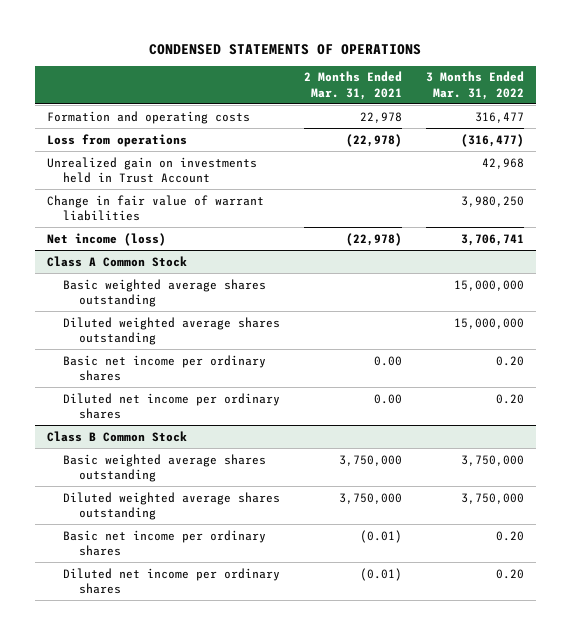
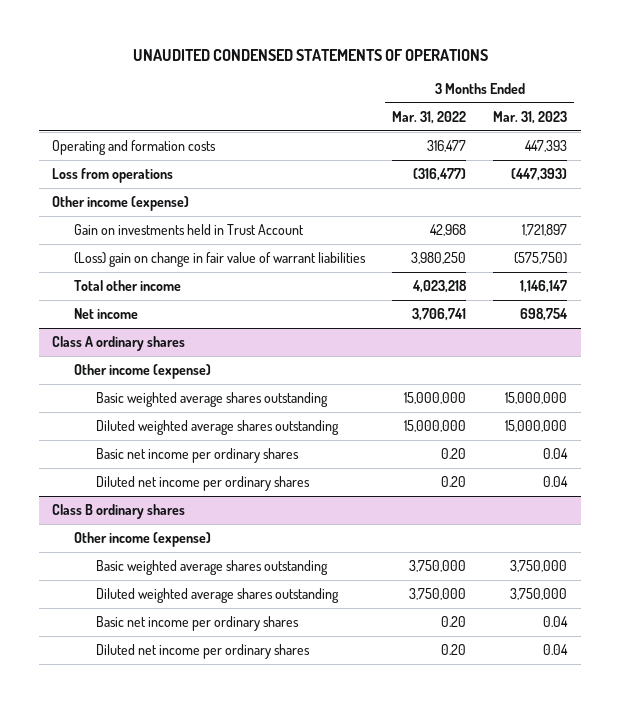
- CONDENSED STATEMENTS OF OPERATIONS
+ UNAUDITED CONDENSED STATEMENTS OF OPERATIONS
- | 2 Months Ended Mar. 31, 2021 | 3 Months Ended Mar. 31, 2022
+ | 3 Months Ended Mar. 31, 2022 | 3 Months Ended Mar. 31, 2023
- Formation and operating costs | 22,978 | 316,477
+ Operating and formation costs | 316,477 | 447,393
- Unrealized gain on investments held in Trust Account | | 42,968
- Change in fair value of warrant liabilities | | 3,980,250
- Net income (loss) | (22,978) | 3,706,741
- Class A Common Stock
+ Other income (expense)
+ Gain on investments held in Trust Account | 42,968 | 1,721,897
+ (Loss) gain on change in fair value of warrant liabilities | 3,980,250 | (575,750)
+ Total other income | 4,023,218 | 1,146,147
+ Net income | 3,706,741 | 698,754
+ Class A ordinary shares
+ Other income (expense)
- Class B Common Stock
+ Class B ordinary shares
+ Other income (expense)

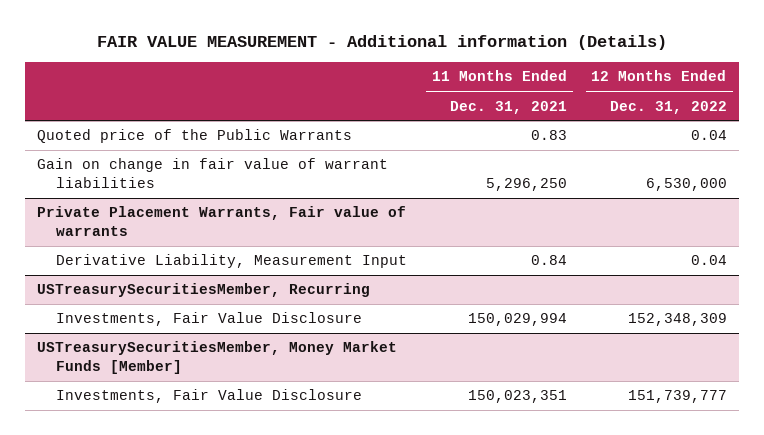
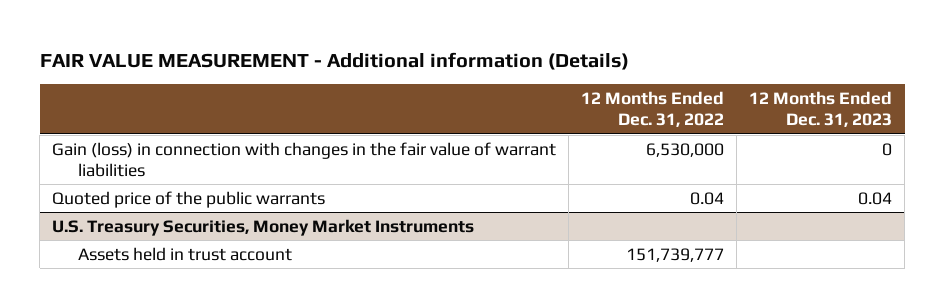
- | 11 Months Ended Dec. 31, 2021 | 12 Months Ended Dec. 31, 2022
+ | 12 Months Ended Dec. 31, 2022 | 12 Months Ended Dec. 31, 2023
- Quoted price of the Public Warrants | 0.83 | 0.04
- Gain on change in fair value of warrant liabilities | 5,296,250 | 6,530,000
- Private Placement Warrants, Fair value of warrants
- Derivative Liability, Measurement Input | 0.84 | 0.04
- USTreasurySecuritiesMember, Recurring
- Investments, Fair Value Disclosure | 150,029,994 | 152,348,309
- USTreasurySecuritiesMember, Money Market Funds [Member]
- Investments, Fair Value Disclosure | 150,023,351 | 151,739,777
+ Gain (loss) in connection with changes in the fair value of warrant liabilities | 6,530,000 | 0
+ Quoted price of the public warrants | 0.04 | 0.04
+ U.S. Treasury Securities, Money Market Instruments
+ Assets held in trust account | 151,739,777 |

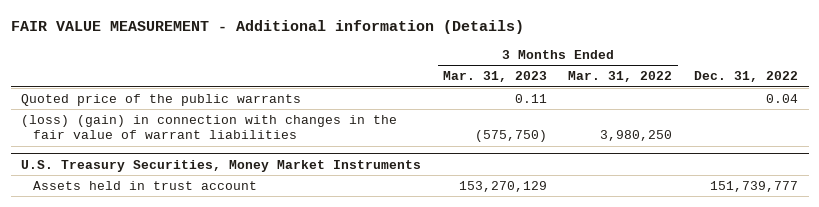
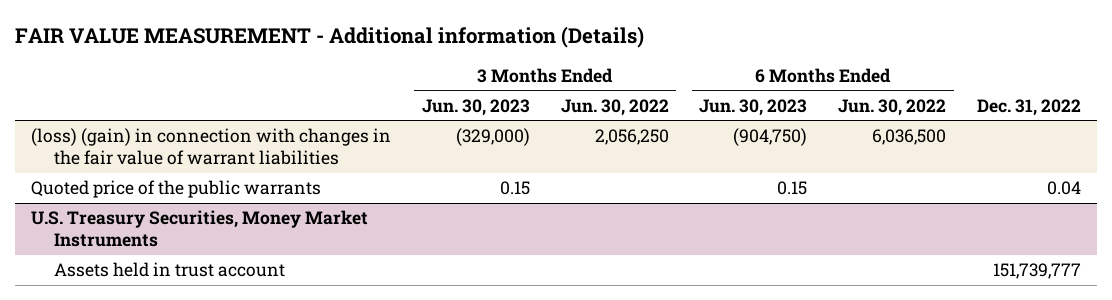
- | 3 Months Ended Mar. 31, 2023 | 3 Months Ended Mar. 31, 2022 | Dec. 31, 2022
+ | 3 Months Ended Jun. 30, 2023 | 3 Months Ended Jun. 30, 2022 | 6 Months Ended Jun. 30, 2023 | 6 Months Ended Jun. 30, 2022 | Dec. 31, 2022
moved down: Quoted price of the public warrants | 0.15 | | 0.15 | | 0.04

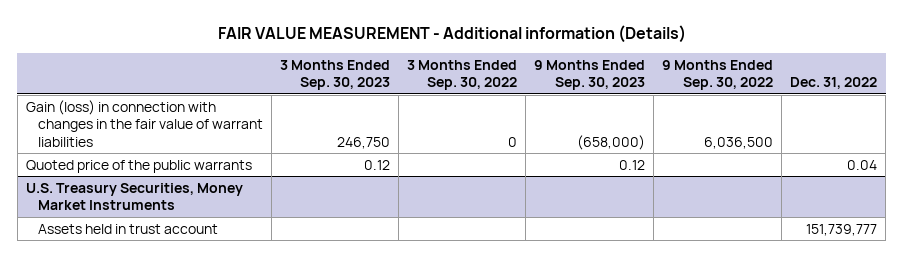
- | 3 Months Ended Jun. 30, 2023 | 3 Months Ended Jun. 30, 2022 | 6 Months Ended Jun. 30, 2023 | 6 Months Ended Jun. 30, 2022 | Dec. 31, 2022
+ | 3 Months Ended Sep. 30, 2023 | 3 Months Ended Sep. 30, 2022 | 9 Months Ended Sep. 30, 2023 | 9 Months Ended Sep. 30, 2022 | Dec. 31, 2022
- (loss) (gain) in connection with changes in the fair value of warrant liabilities | (329,000) | 2,056,250 | (904,750) | 6,036,500 |
+ Gain (loss) in connection with changes in the fair value of warrant liabilities | 246,750 | 0 | (658,000) | 6,036,500 |

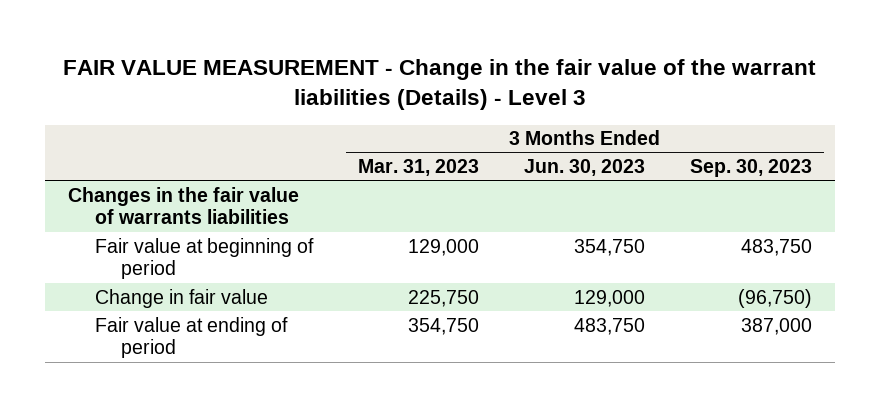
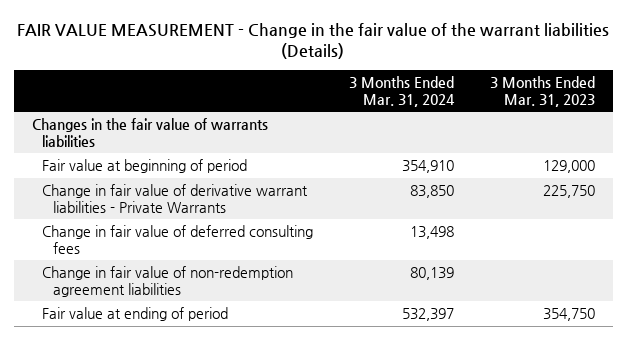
- FAIR VALUE MEASUREMENT - Change in the fair value of the warrant liabilities (Details) - Level 3
+ FAIR VALUE MEASUREMENT - Change in the fair value of the warrant liabilities (Details)
- | 3 Months Ended Mar. 31, 2023 | 3 Months Ended Jun. 30, 2023 | 3 Months Ended Sep. 30, 2023
+ | 3 Months Ended Mar. 31, 2024 | 3 Months Ended Mar. 31, 2023
- Change in fair value | 225,750 | 129,000 | (96,750)
+ Change in fair value of derivative warrant liabilities - Private Warrants | 83,850 | 225,750
+ Change in fair value of deferred consulting fees | 13,498 |
+ Change in fair value of non-redemption agreement liabilities | 80,139 |

